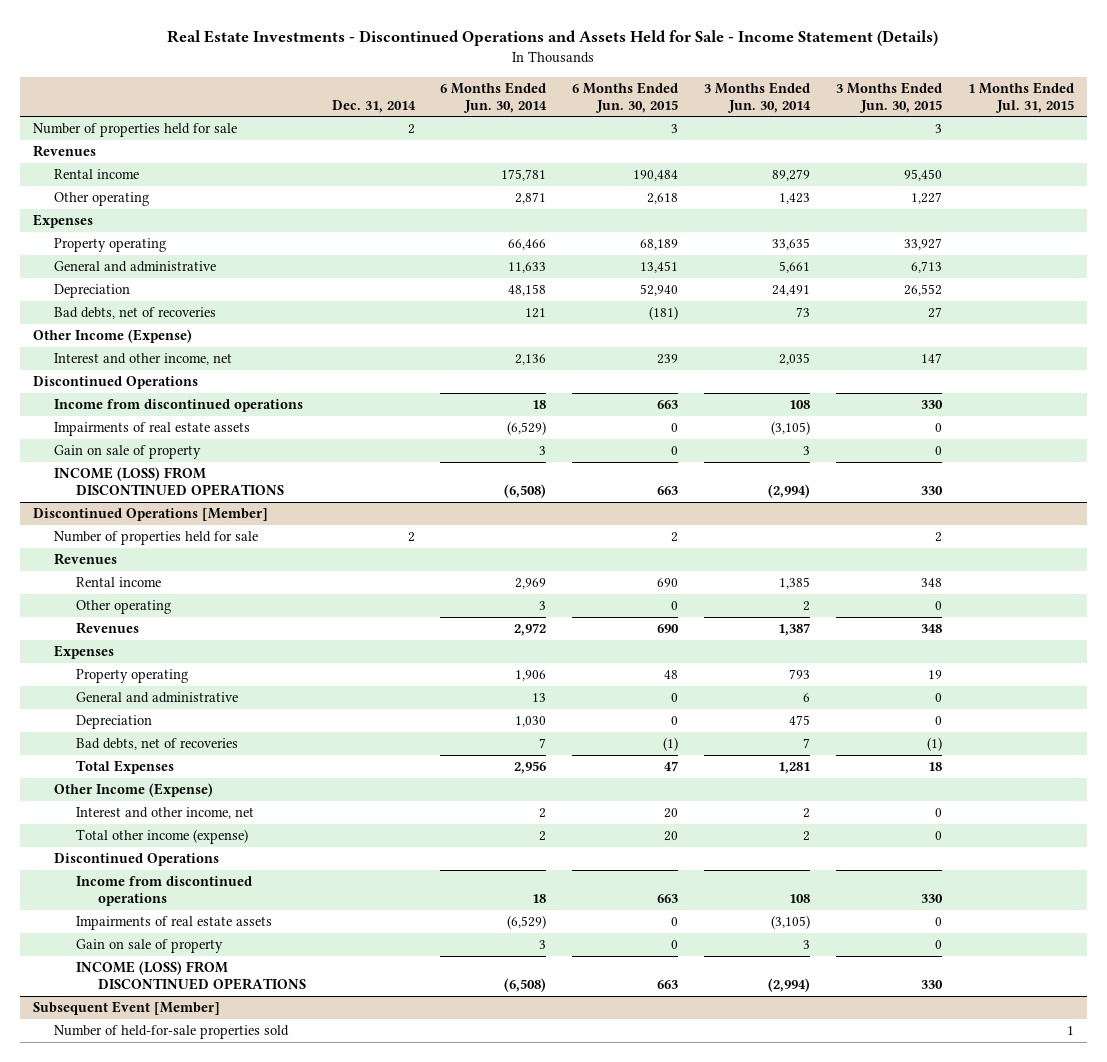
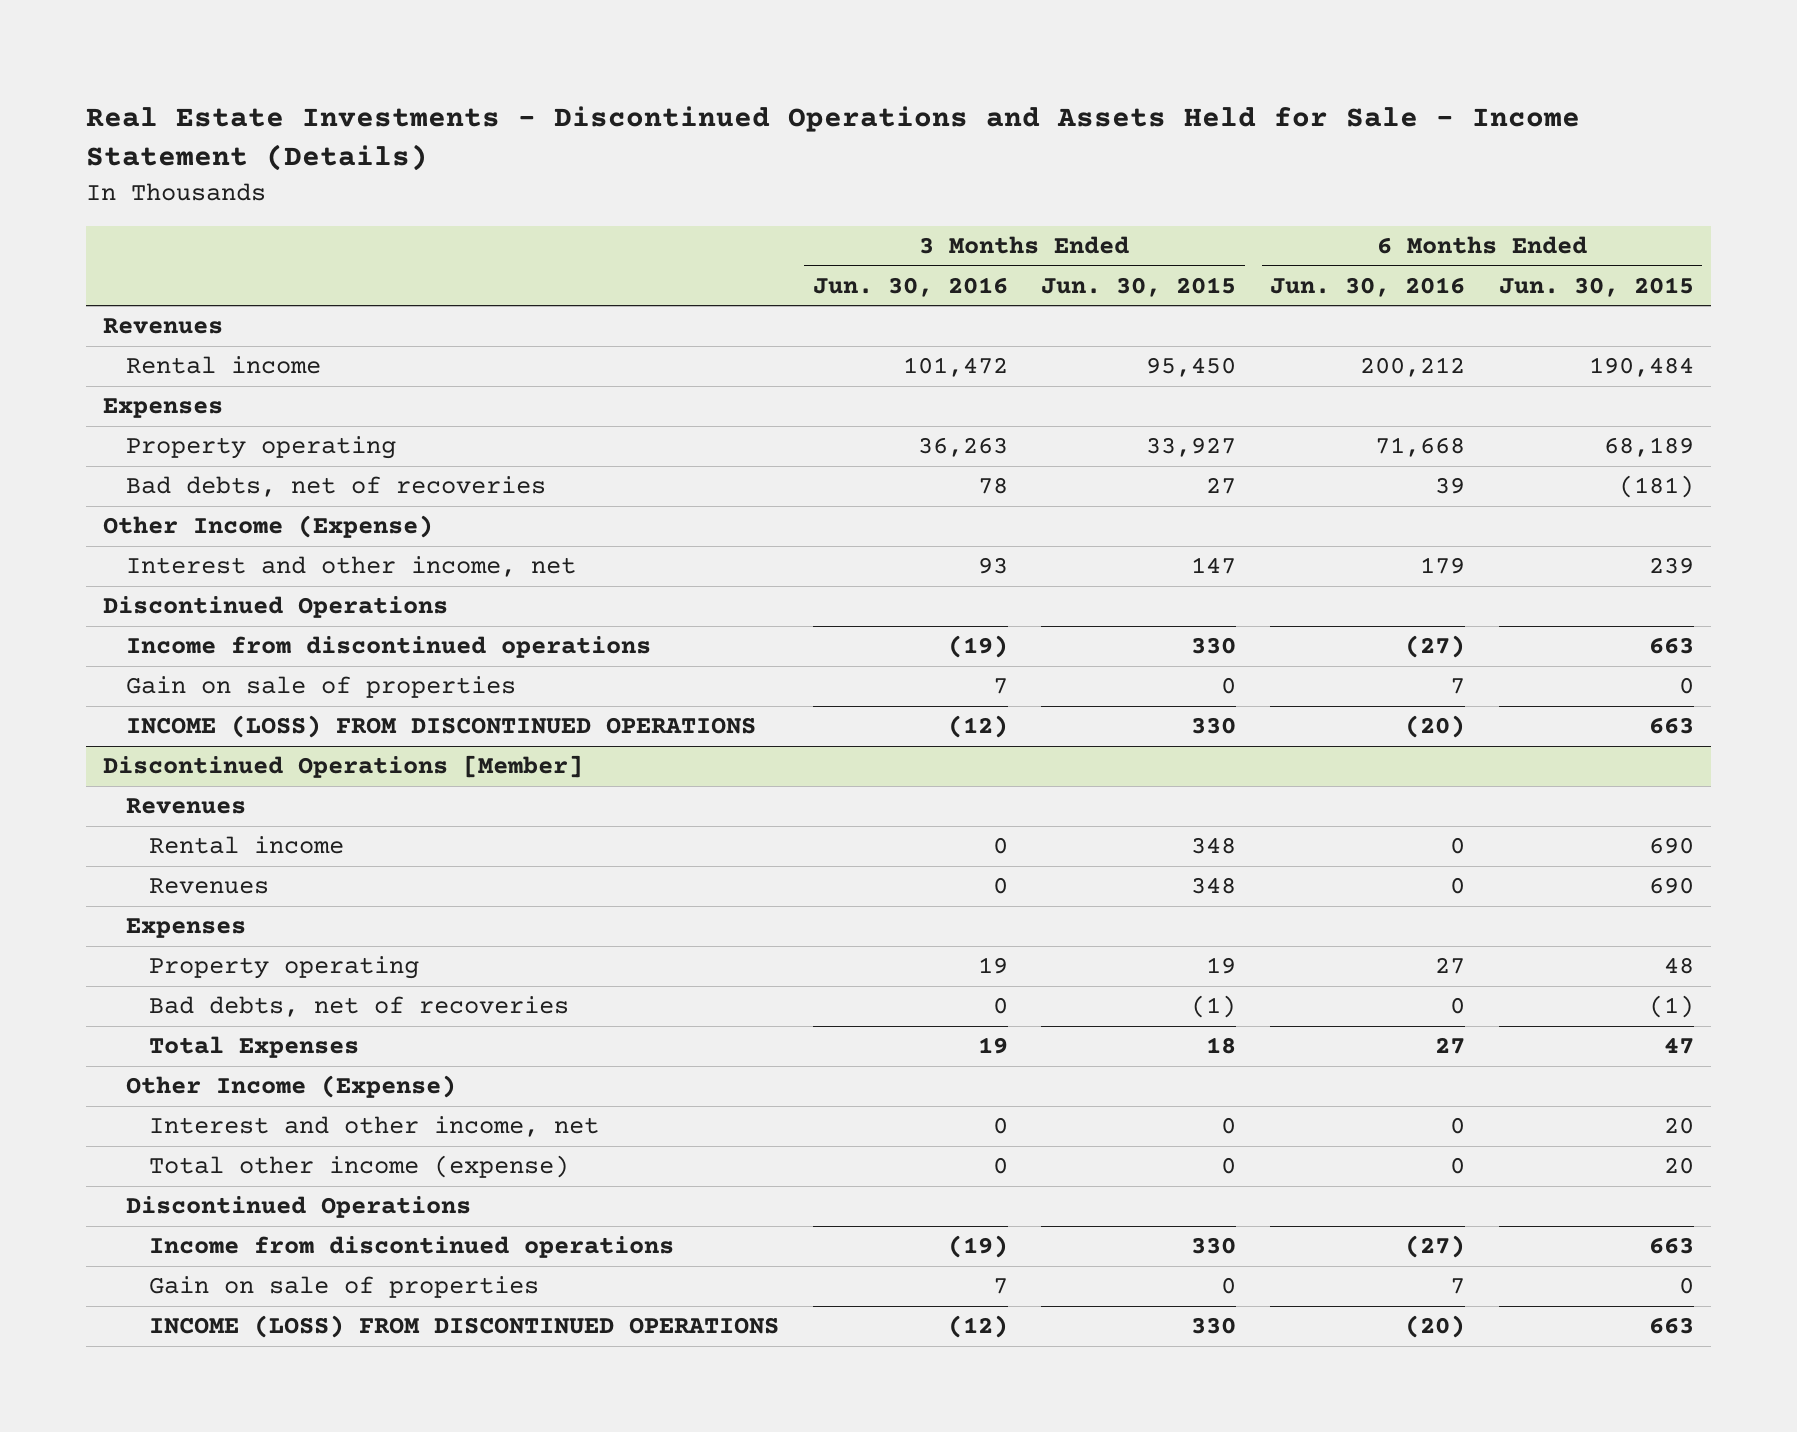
- | Dec. 31, 2014 | 6 Months Ended Jun. 30, 2014 | 6 Months Ended Jun. 30, 2015 | 3 Months Ended Jun. 30, 2014 | 3 Months Ended Jun. 30, 2015 | 1 Months Ended Jul. 31, 2015
+ | 3 Months Ended Jun. 30, 2016 | 3 Months Ended Jun. 30, 2015 | 6 Months Ended Jun. 30, 2016 | 6 Months Ended Jun. 30, 2015
- Number of properties held for sale | 2 | | 3 | | 3 |
- Other operating | | 2,871 | 2,618 | 1,423 | 1,227 |
- General and administrative | | 11,633 | 13,451 | 5,661 | 6,713 |
- Depreciation | | 48,158 | 52,940 | 24,491 | 26,552 |
- Impairments of real estate assets | | (6,529) | 0 | (3,105) | 0 |
- Gain on sale of property | | 3 | 0 | 3 | 0 |
+ Gain on sale of properties | 7 | 0 | 7 | 0
@ Discontinued Operations [Member]
- Number of properties held for sale | 2 | | 2 | | 2 |
- Other operating | | 3 | 0 | 2 | 0 |
- General and administrative | | 13 | 0 | 6 | 0 |
- Depreciation | | 1,030 | 0 | 475 | 0 |
- Impairments of real estate assets | | (6,529) | 0 | (3,105) | 0 |
- Gain on sale of property | | 3 | 0 | 3 | 0 |
+ Gain on sale of properties | 7 | 0 | 7 | 0
- Subsequent Event [Member]
- Number of held-for-sale properties sold | | | | | | 1

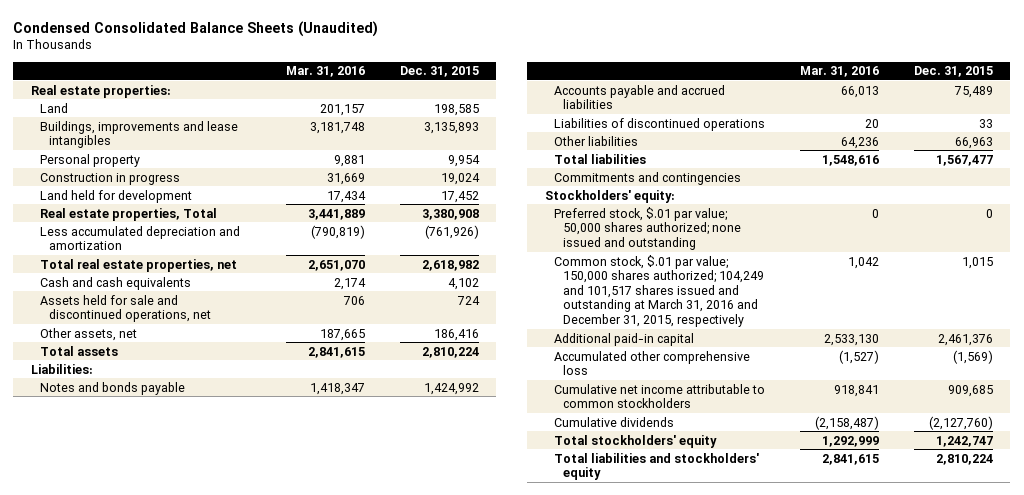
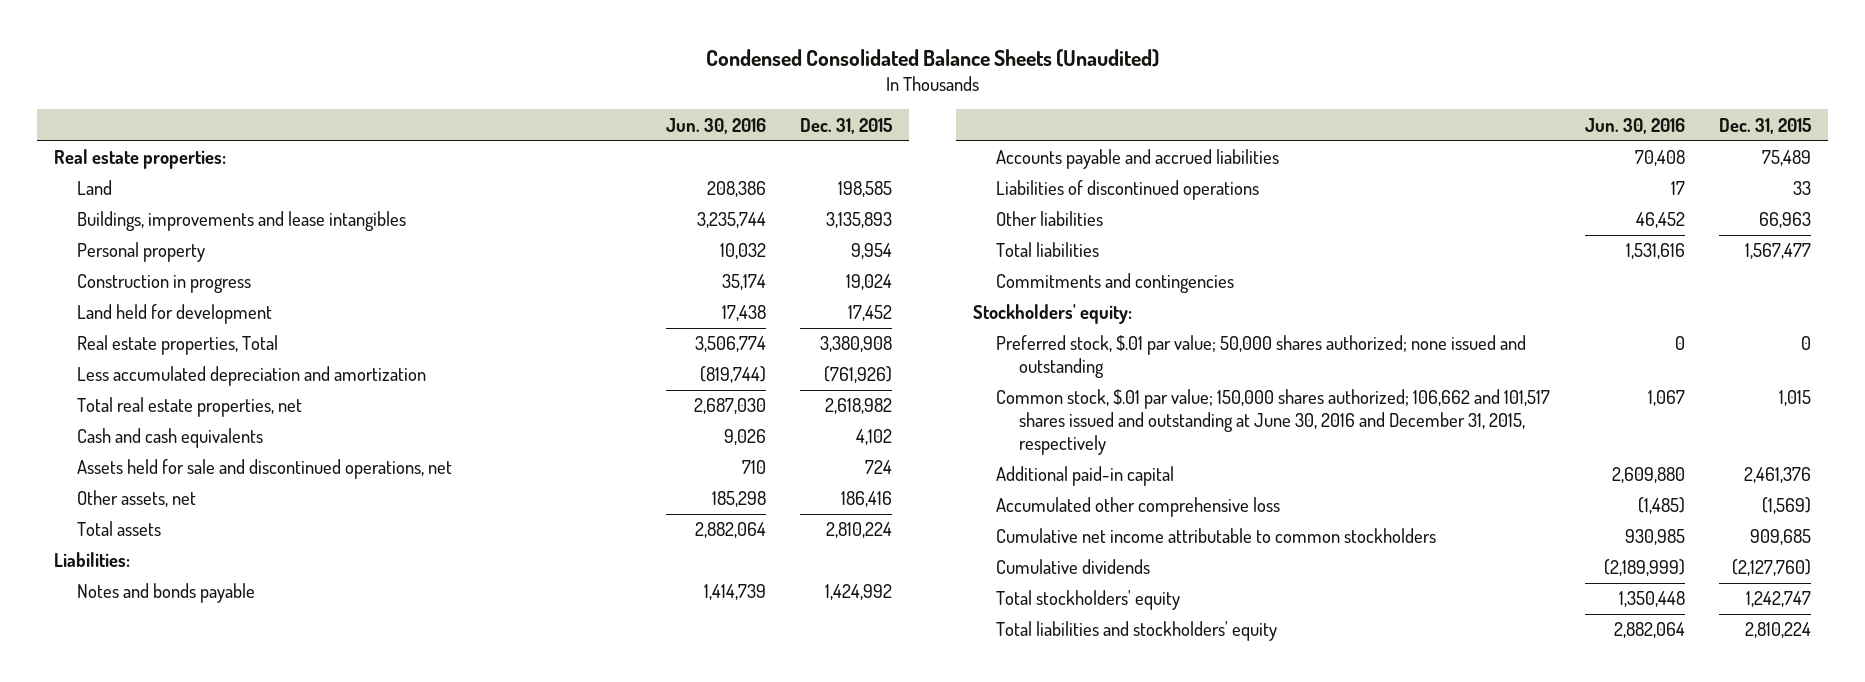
- | Mar. 31, 2016 | Dec. 31, 2015
+ | Jun. 30, 2016 | Dec. 31, 2015
- Common stock, $.01 par value; 150,000 shares authorized; 104,249 and 101,517 shares issued and outstanding at March 31, 2016 and December 31, 2015, respectively | 1,042 | 1,015
+ Common stock, $.01 par value; 150,000 shares authorized; 106,662 and 101,517 shares issued and outstanding at June 30, 2016 and December 31, 2015, respectively | 1,067 | 1,015

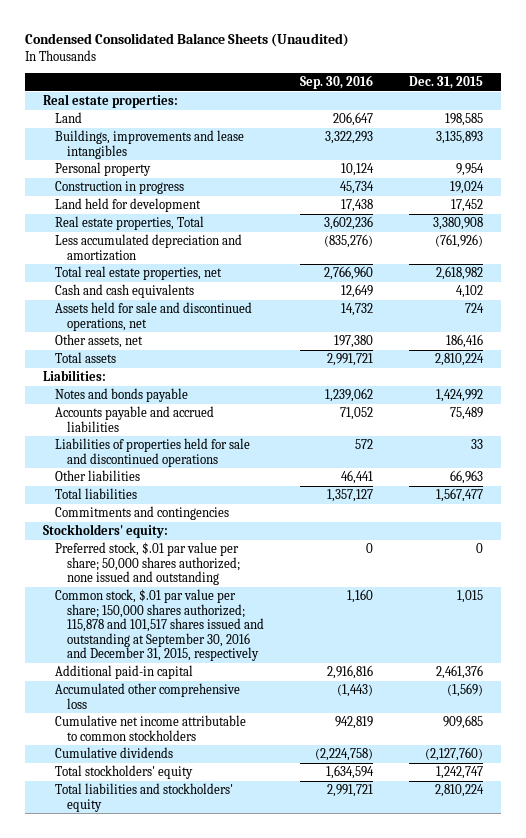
- | Jun. 30, 2016 | Dec. 31, 2015
+ | Sep. 30, 2016 | Dec. 31, 2015
- Liabilities of discontinued operations | 17 | 33
+ Liabilities of properties held for sale and discontinued operations | 572 | 33
- Preferred stock, $.01 par value; 50,000 shares authorized; none issued and outstanding | 0 | 0
- Common stock, $.01 par value; 150,000 shares authorized; 106,662 and 101,517 shares issued and outstanding at June 30, 2016 and December 31, 2015, respectively | 1,067 | 1,015
+ Preferred stock, $.01 par value per share; 50,000 shares authorized; none issued and outstanding | 0 | 0
+ Common stock, $.01 par value per share; 150,000 shares authorized; 115,878 and 101,517 shares issued and outstanding at September 30, 2016 and December 31, 2015, respectively | 1,160 | 1,015

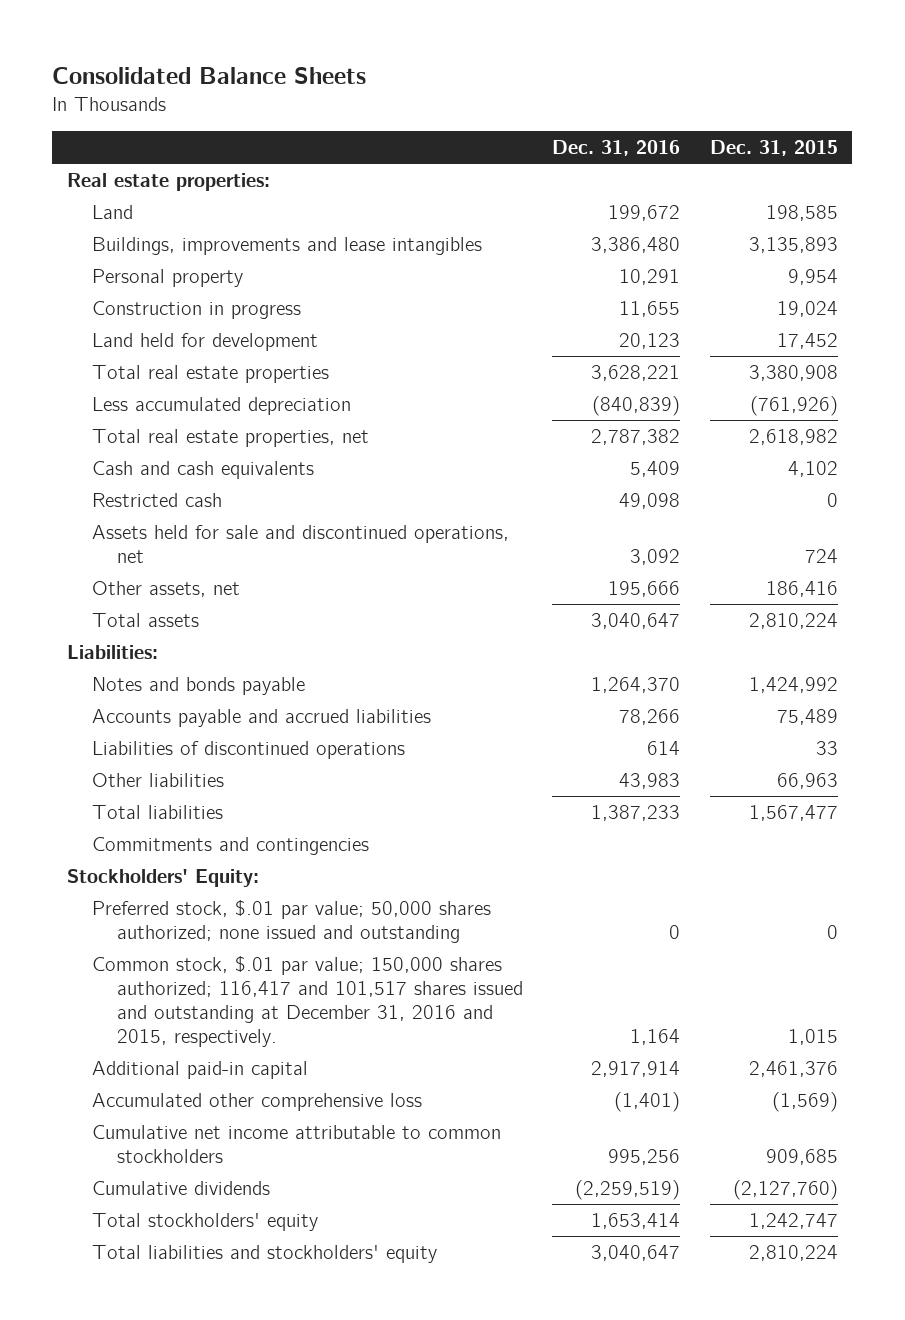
- Condensed Consolidated Balance Sheets (Unaudited)
+ Consolidated Balance Sheets
- | Sep. 30, 2016 | Dec. 31, 2015
+ | Dec. 31, 2016 | Dec. 31, 2015
- Real estate properties, Total | 3,602,236 | 3,380,908
- Less accumulated depreciation and amortization | (835,276) | (761,926)
+ Total real estate properties | 3,628,221 | 3,380,908
+ Less accumulated depreciation | (840,839) | (761,926)
+ Restricted cash | 49,098 | 0
- Liabilities of properties held for sale and discontinued operations | 572 | 33
+ Liabilities of discontinued operations | 614 | 33
- Stockholders' equity:
- Preferred stock, $.01 par value per share; 50,000 shares authorized; none issued and outstanding | 0 | 0
- Common stock, $.01 par value per share; 150,000 shares authorized; 115,878 and 101,517 shares issued and outstanding at September 30, 2016 and December 31, 2015, respectively | 1,160 | 1,015
+ Stockholders' Equity:
+ Preferred stock, $.01 par value; 50,000 shares authorized; none issued and outstanding | 0 | 0
+ Common stock, $.01 par value; 150,000 shares authorized; 116,417 and 101,517 shares issued and outstanding at December 31, 2016 and 2015, respectively. | 1,164 | 1,015

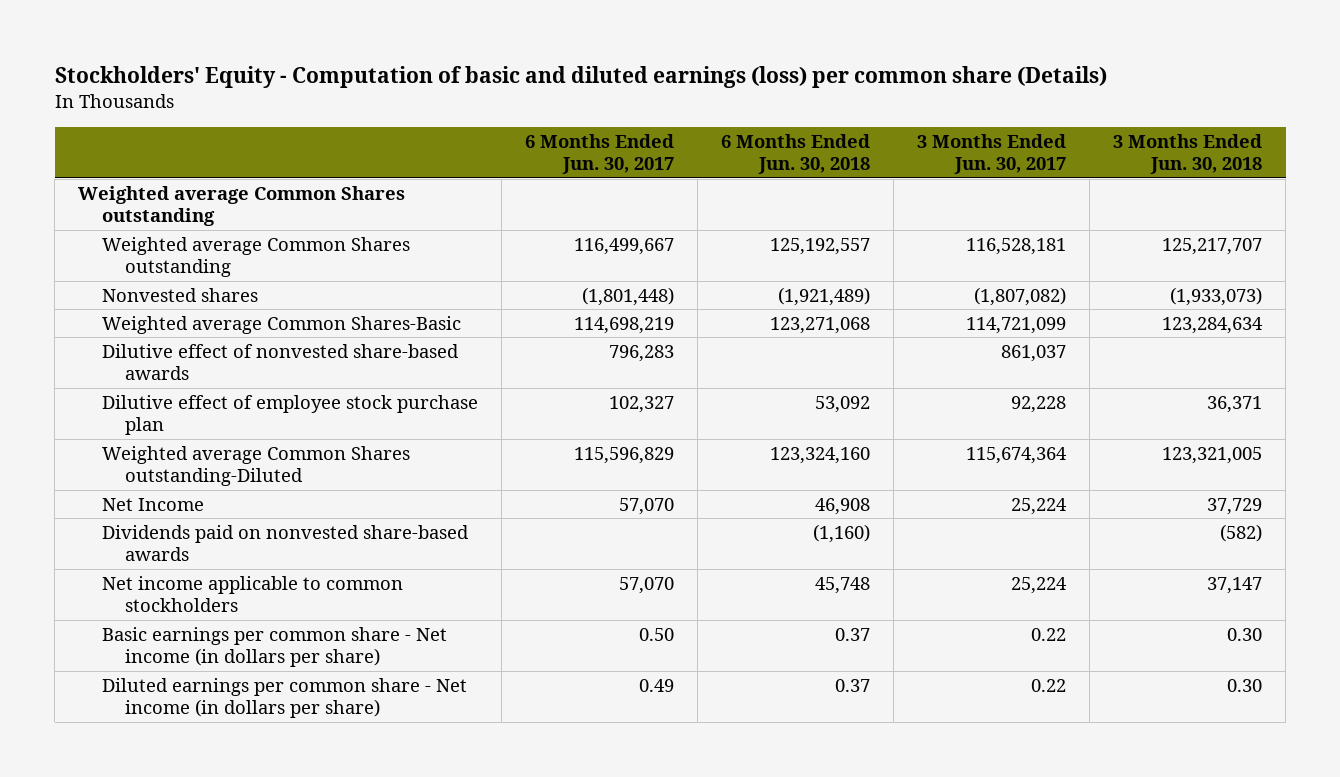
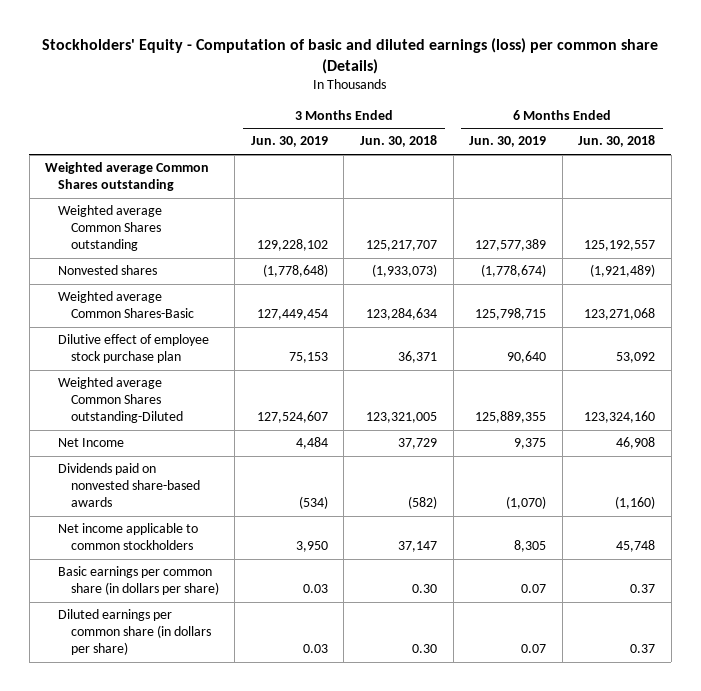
- | 6 Months Ended Jun. 30, 2017 | 6 Months Ended Jun. 30, 2018 | 3 Months Ended Jun. 30, 2017 | 3 Months Ended Jun. 30, 2018
+ | 3 Months Ended Jun. 30, 2019 | 3 Months Ended Jun. 30, 2018 | 6 Months Ended Jun. 30, 2019 | 6 Months Ended Jun. 30, 2018
- Dilutive effect of nonvested share-based awards | 796,283 | | 861,037 |
- Basic earnings per common share - Net income (in dollars per share) | 0.50 | 0.37 | 0.22 | 0.30
- Diluted earnings per common share - Net income (in dollars per share) | 0.49 | 0.37 | 0.22 | 0.30
+ Basic earnings per common share (in dollars per share) | 0.03 | 0.30 | 0.07 | 0.37
+ Diluted earnings per common share (in dollars per share) | 0.03 | 0.30 | 0.07 | 0.37

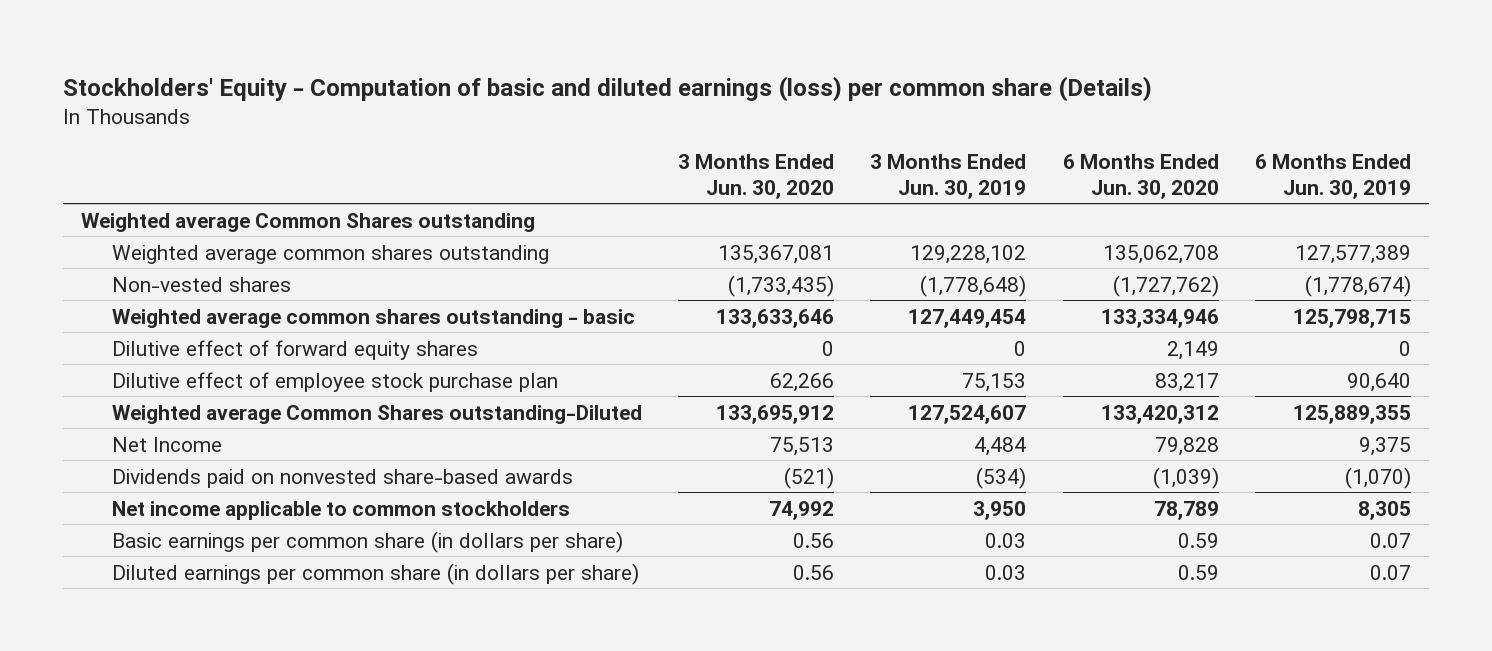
- | 3 Months Ended Jun. 30, 2019 | 3 Months Ended Jun. 30, 2018 | 6 Months Ended Jun. 30, 2019 | 6 Months Ended Jun. 30, 2018
+ | 3 Months Ended Jun. 30, 2020 | 3 Months Ended Jun. 30, 2019 | 6 Months Ended Jun. 30, 2020 | 6 Months Ended Jun. 30, 2019
- Weighted average Common Shares outstanding | 129,228,102 | 125,217,707 | 127,577,389 | 125,192,557
- Nonvested shares | (1,778,648) | (1,933,073) | (1,778,674) | (1,921,489)
- Weighted average Common Shares-Basic | 127,449,454 | 123,284,634 | 125,798,715 | 123,271,068
+ Weighted average common shares outstanding | 135,367,081 | 129,228,102 | 135,062,708 | 127,577,389
+ Non-vested shares | (1,733,435) | (1,778,648) | (1,727,762) | (1,778,674)
+ Weighted average common shares outstanding - basic | 133,633,646 | 127,449,454 | 133,334,946 | 125,798,715
+ Dilutive effect of forward equity shares | 0 | 0 | 2,149 | 0

